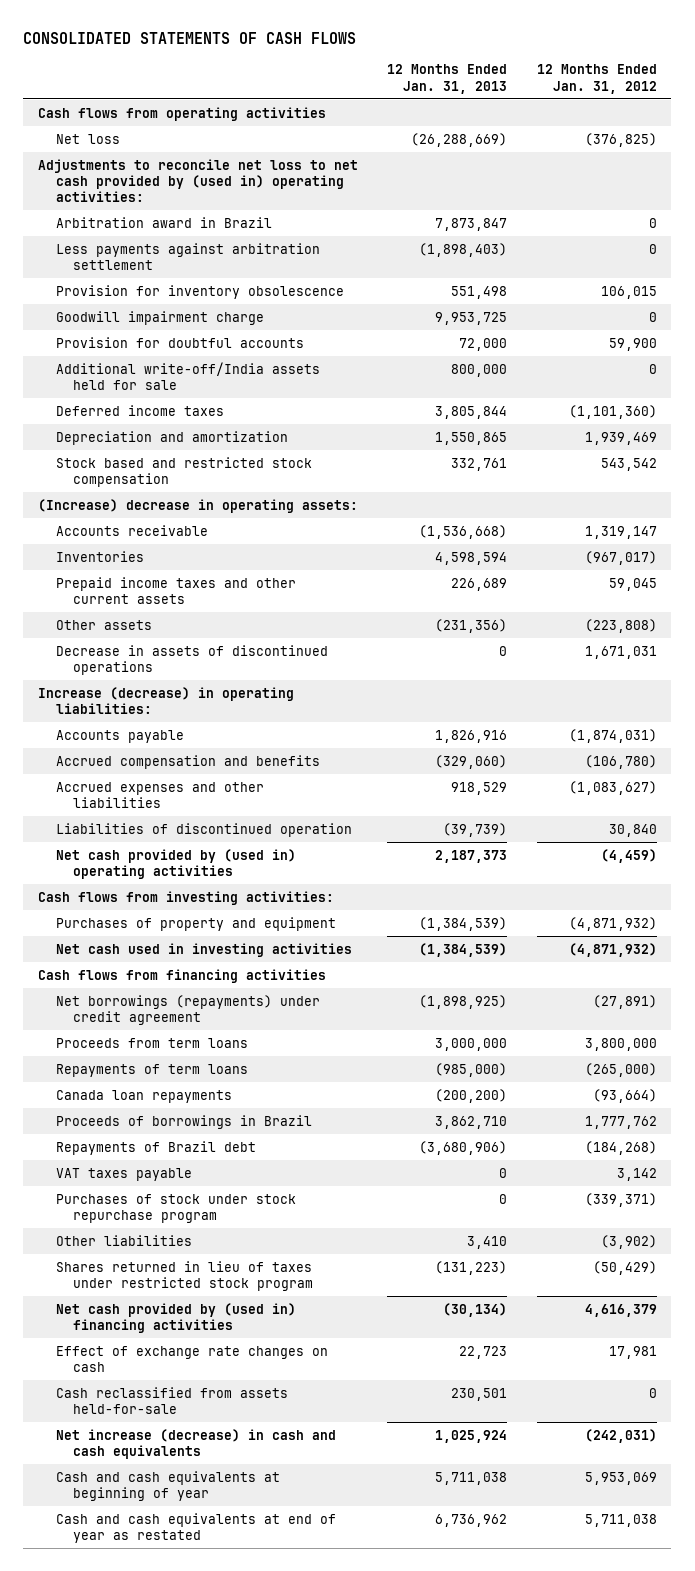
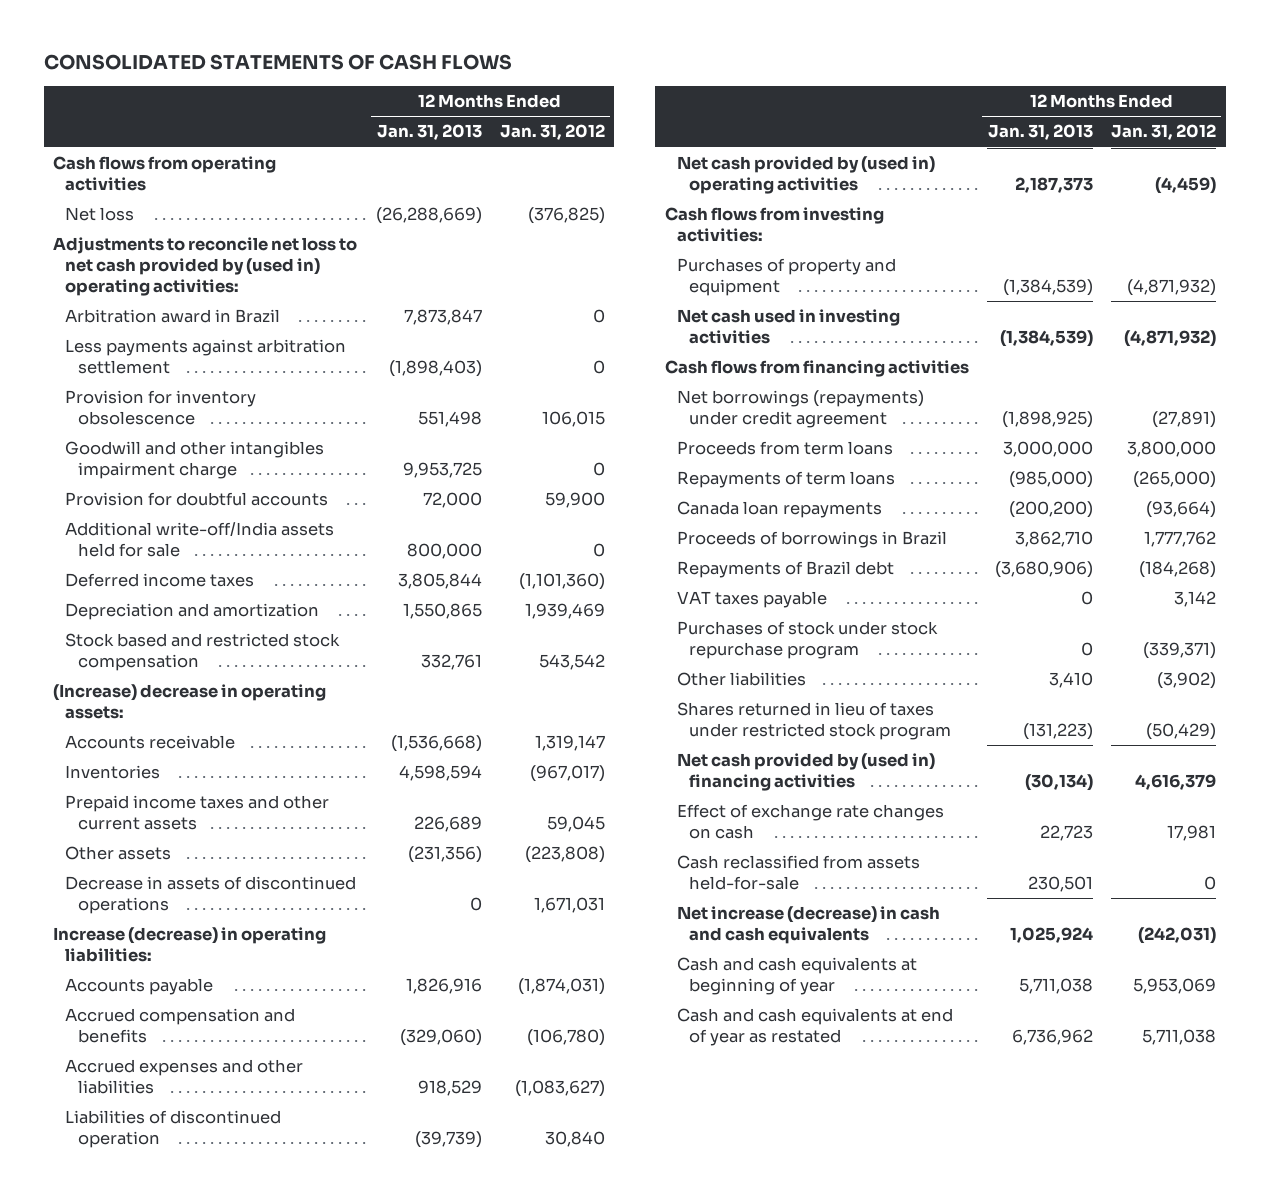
- Goodwill impairment charge | 9,953,725 | 0
+ Goodwill and other intangibles impairment charge | 9,953,725 | 0

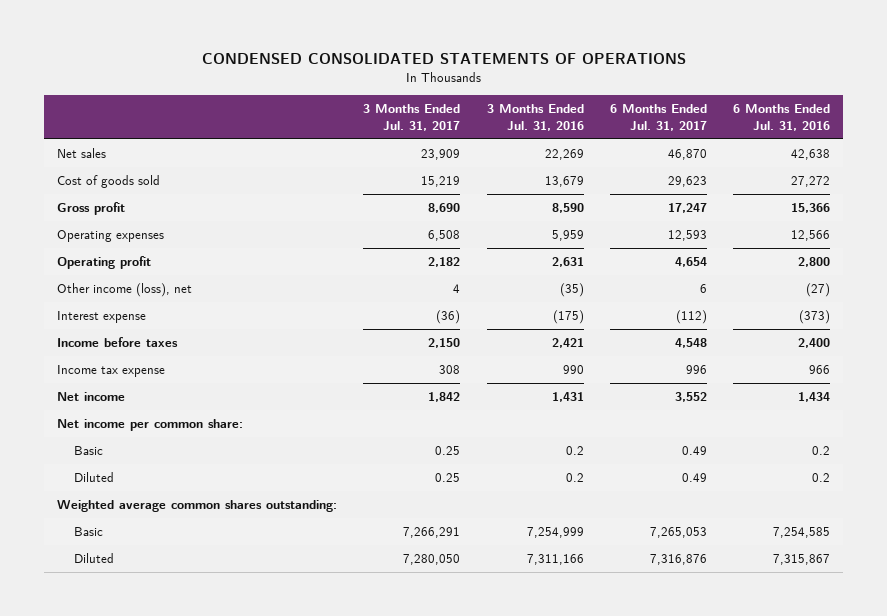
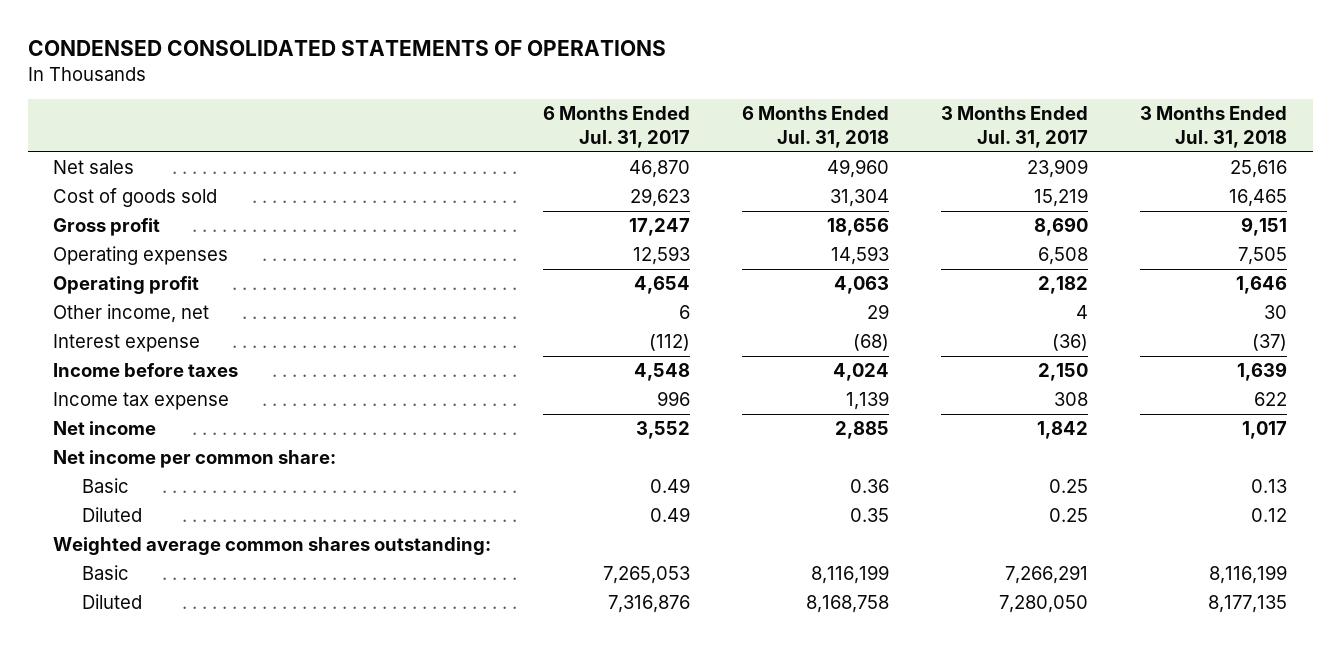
- | 3 Months Ended Jul. 31, 2017 | 3 Months Ended Jul. 31, 2016 | 6 Months Ended Jul. 31, 2017 | 6 Months Ended Jul. 31, 2016
+ | 6 Months Ended Jul. 31, 2017 | 6 Months Ended Jul. 31, 2018 | 3 Months Ended Jul. 31, 2017 | 3 Months Ended Jul. 31, 2018
- Other income (loss), net | 4 | (35) | 6 | (27)
+ Other income, net | 6 | 29 | 4 | 30

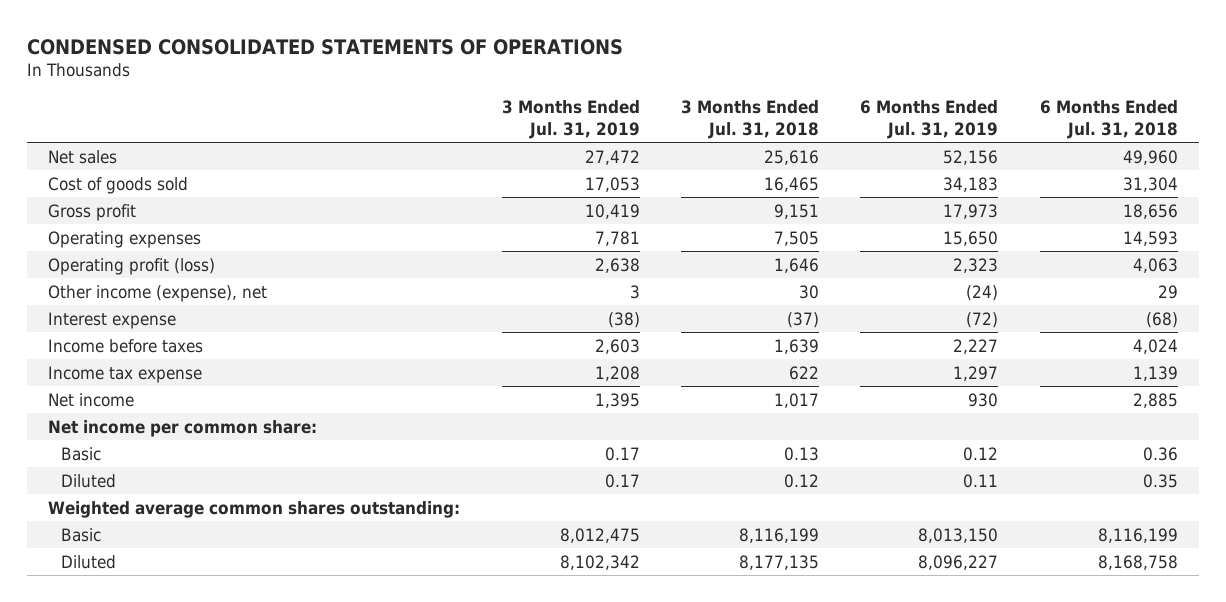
- | 6 Months Ended Jul. 31, 2017 | 6 Months Ended Jul. 31, 2018 | 3 Months Ended Jul. 31, 2017 | 3 Months Ended Jul. 31, 2018
+ | 3 Months Ended Jul. 31, 2019 | 3 Months Ended Jul. 31, 2018 | 6 Months Ended Jul. 31, 2019 | 6 Months Ended Jul. 31, 2018
- Operating profit | 4,654 | 4,063 | 2,182 | 1,646
- Other income, net | 6 | 29 | 4 | 30
+ Operating profit (loss) | 2,638 | 1,646 | 2,323 | 4,063
+ Other income (expense), net | 3 | 30 | (24) | 29

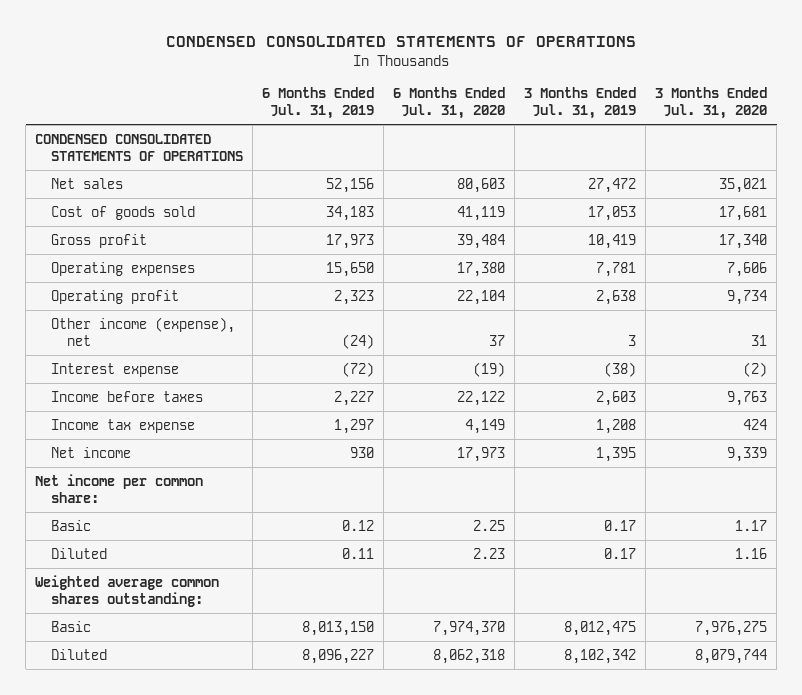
- | 3 Months Ended Jul. 31, 2019 | 3 Months Ended Jul. 31, 2018 | 6 Months Ended Jul. 31, 2019 | 6 Months Ended Jul. 31, 2018
+ | 6 Months Ended Jul. 31, 2019 | 6 Months Ended Jul. 31, 2020 | 3 Months Ended Jul. 31, 2019 | 3 Months Ended Jul. 31, 2020
+ CONDENSED CONSOLIDATED STATEMENTS OF OPERATIONS
- Operating profit (loss) | 2,638 | 1,646 | 2,323 | 4,063
+ Operating profit | 2,323 | 22,104 | 2,638 | 9,734

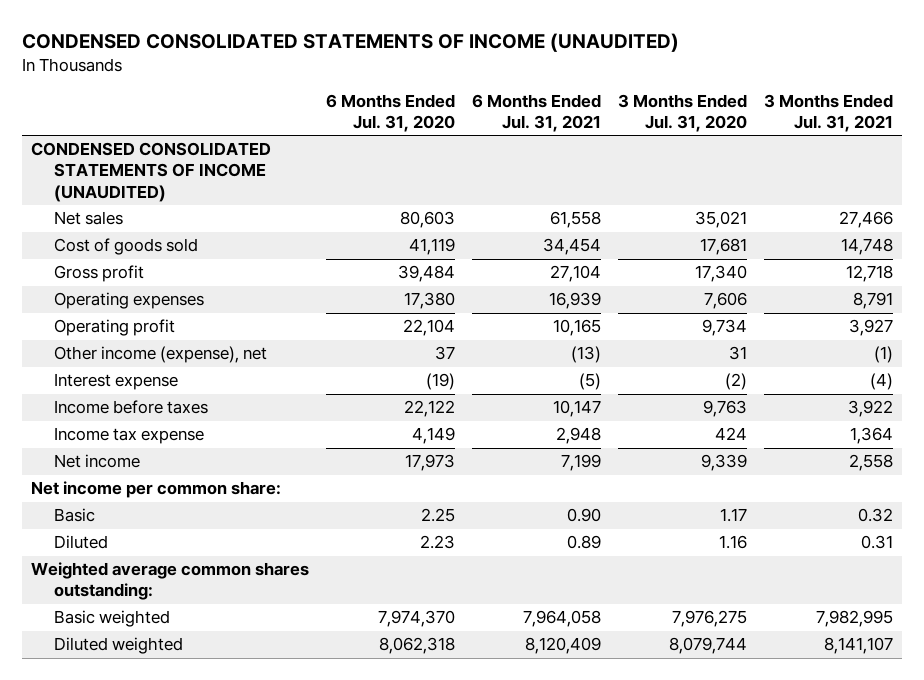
- CONDENSED CONSOLIDATED STATEMENTS OF OPERATIONS
+ CONDENSED CONSOLIDATED STATEMENTS OF INCOME (UNAUDITED)
- | 6 Months Ended Jul. 31, 2019 | 6 Months Ended Jul. 31, 2020 | 3 Months Ended Jul. 31, 2019 | 3 Months Ended Jul. 31, 2020
+ | 6 Months Ended Jul. 31, 2020 | 6 Months Ended Jul. 31, 2021 | 3 Months Ended Jul. 31, 2020 | 3 Months Ended Jul. 31, 2021
- CONDENSED CONSOLIDATED STATEMENTS OF OPERATIONS
+ CONDENSED CONSOLIDATED STATEMENTS OF INCOME (UNAUDITED)
- Basic | 8,013,150 | 7,974,370 | 8,012,475 | 7,976,275
- Diluted | 8,096,227 | 8,062,318 | 8,102,342 | 8,079,744
+ Basic weighted | 7,974,370 | 7,964,058 | 7,976,275 | 7,982,995
+ Diluted weighted | 8,062,318 | 8,120,409 | 8,079,744 | 8,141,107

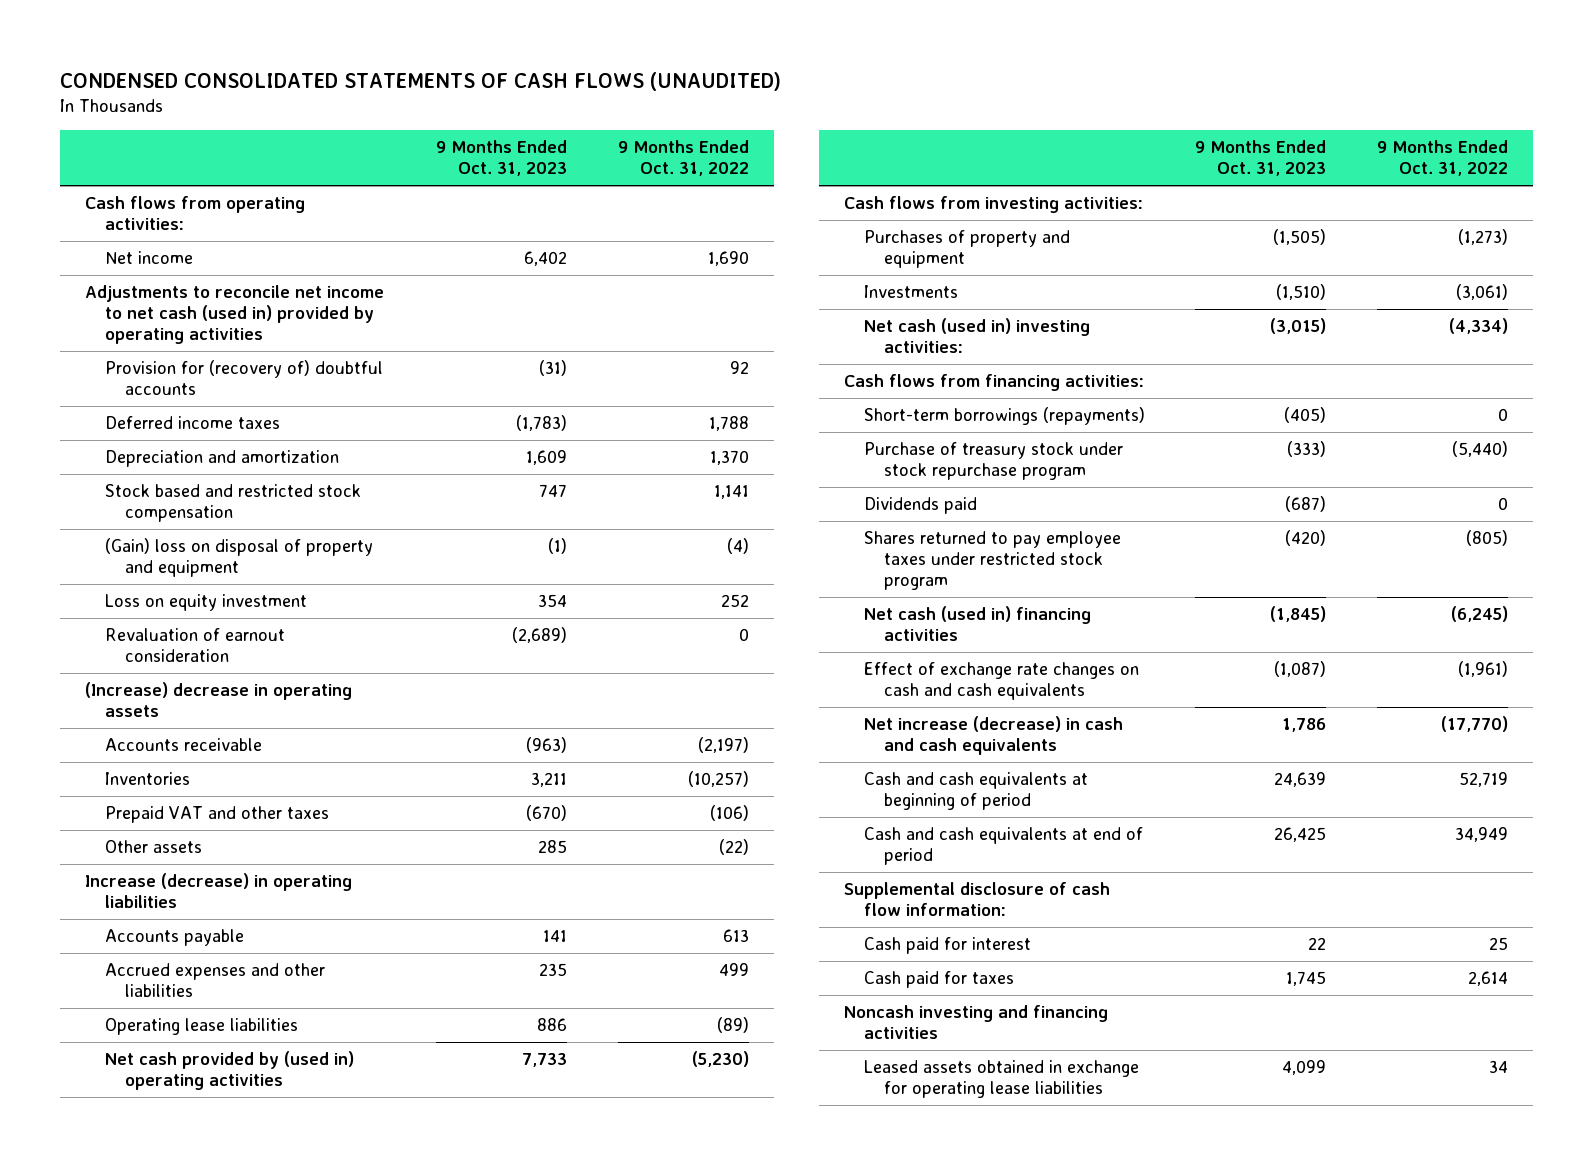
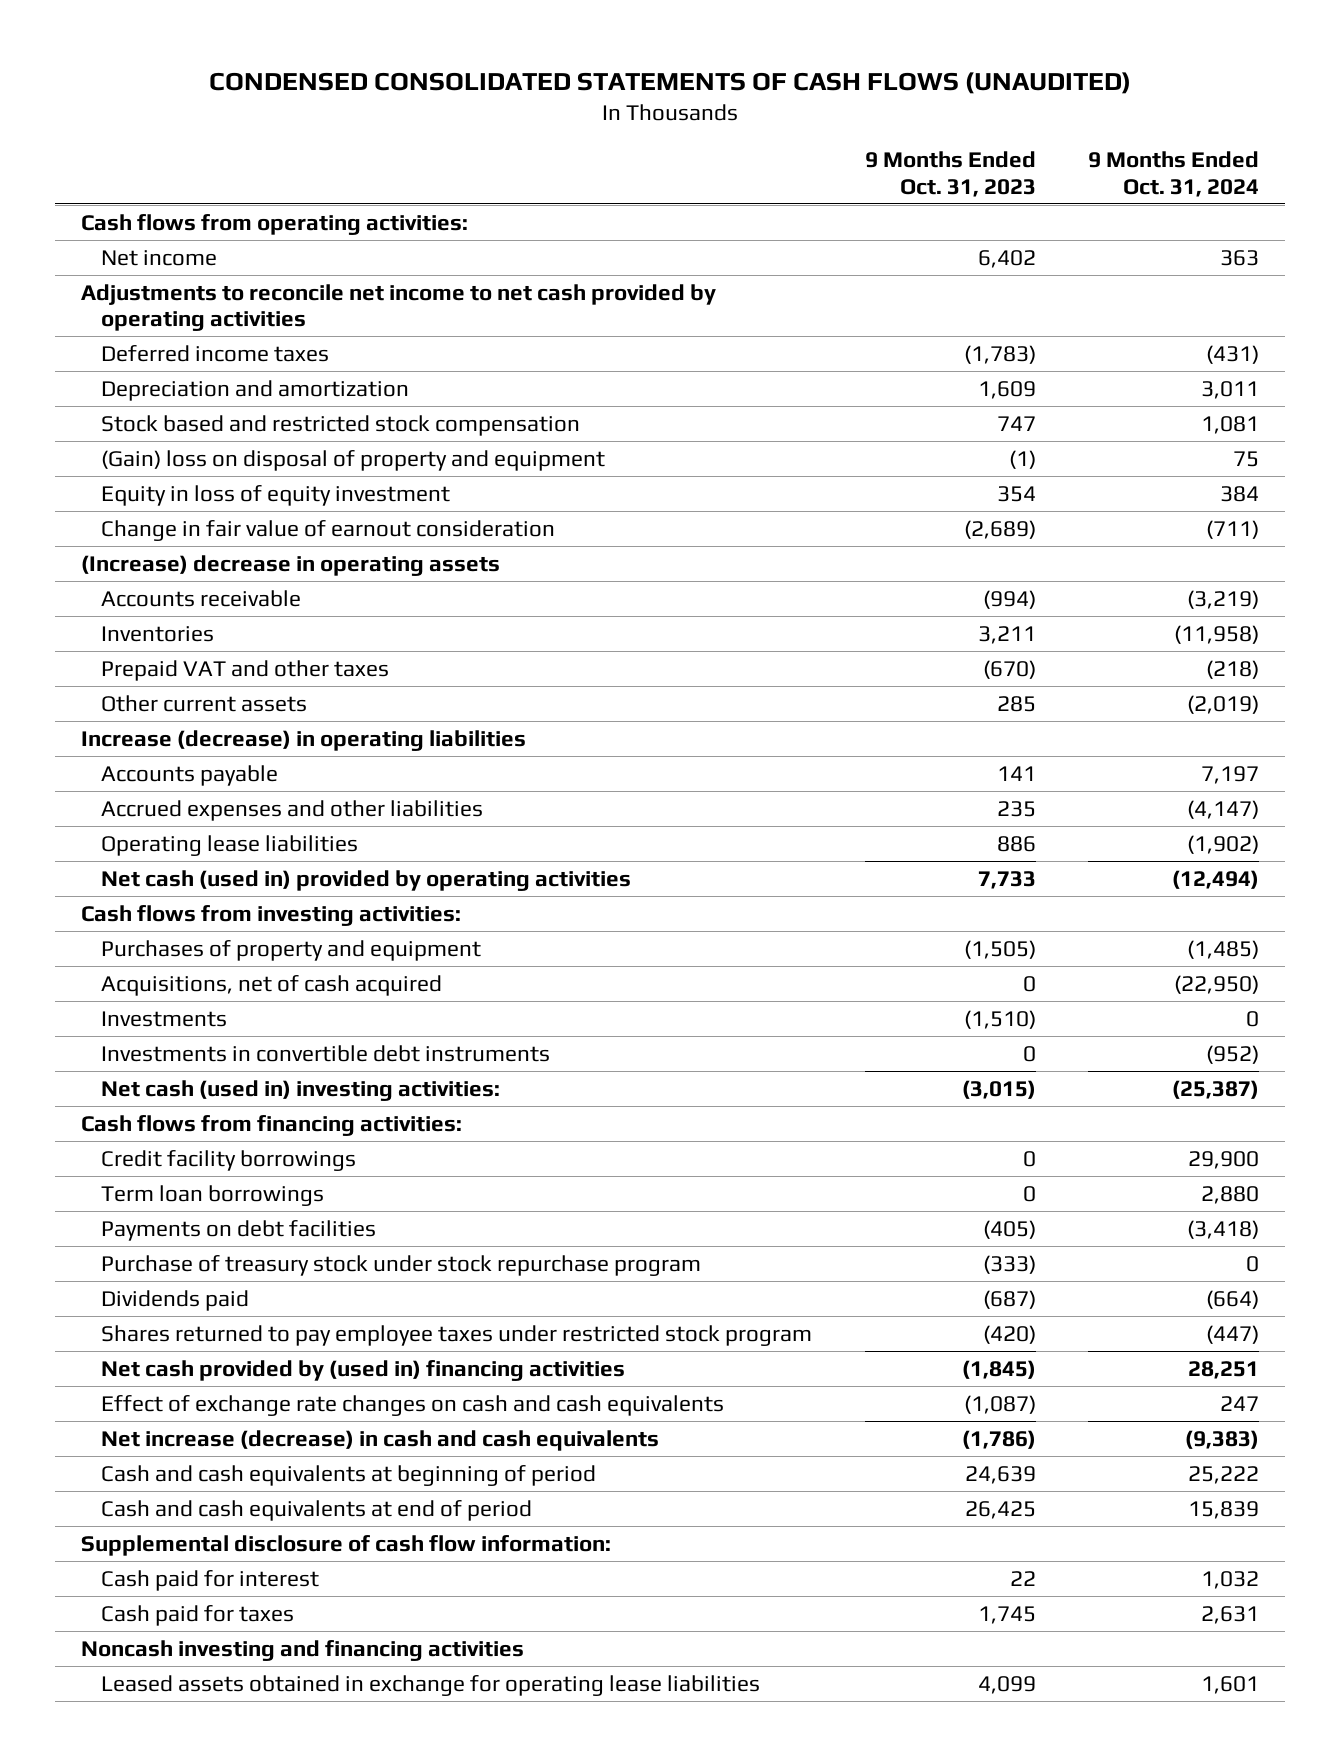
- | 9 Months Ended Oct. 31, 2023 | 9 Months Ended Oct. 31, 2022
+ | 9 Months Ended Oct. 31, 2023 | 9 Months Ended Oct. 31, 2024
- Adjustments to reconcile net income to net cash (used in) provided by operating activities
- Provision for (recovery of) doubtful accounts | (31) | 92
+ Adjustments to reconcile net income to net cash provided by operating activities
- Loss on equity investment | 354 | 252
- Revaluation of earnout consideration | (2,689) | 0
+ Equity in loss of equity investment | 354 | 384
+ Change in fair value of earnout consideration | (2,689) | (711)
- Accounts receivable | (963) | (2,197)
+ Accounts receivable | (994) | (3,219)
- Other assets | 285 | (22)
+ Other current assets | 285 | (2,019)
- Net cash provided by (used in) operating activities | 7,733 | (5,230)
+ Net cash (used in) provided by operating activities | 7,733 | (12,494)
+ Acquisitions, net of cash acquired | 0 | (22,950)
+ Investments in convertible debt instruments | 0 | (952)
- Short-term borrowings (repayments) | (405) | 0
+ Credit facility borrowings | 0 | 29,900
+ Term loan borrowings | 0 | 2,880
+ Payments on debt facilities | (405) | (3,418)
- Net cash (used in) financing activities | (1,845) | (6,245)
+ Net cash provided by (used in) financing activities | (1,845) | 28,251
- Net increase (decrease) in cash and cash equivalents | 1,786 | (17,770)
+ Net increase (decrease) in cash and cash equivalents | (1,786) | (9,383)

